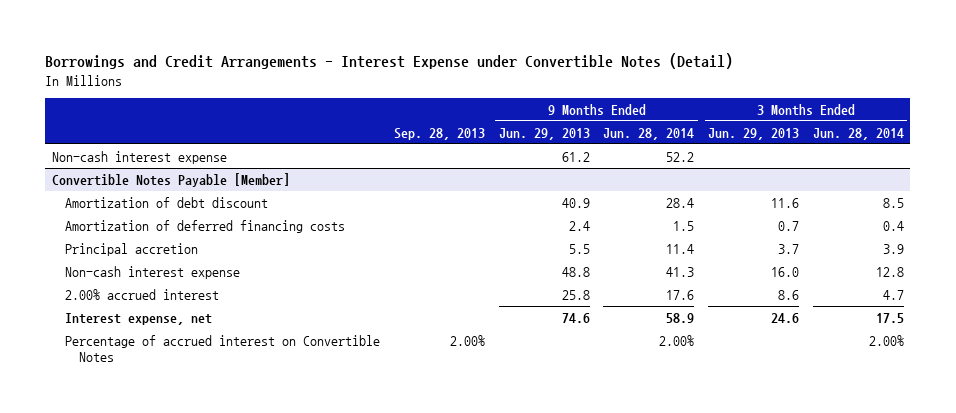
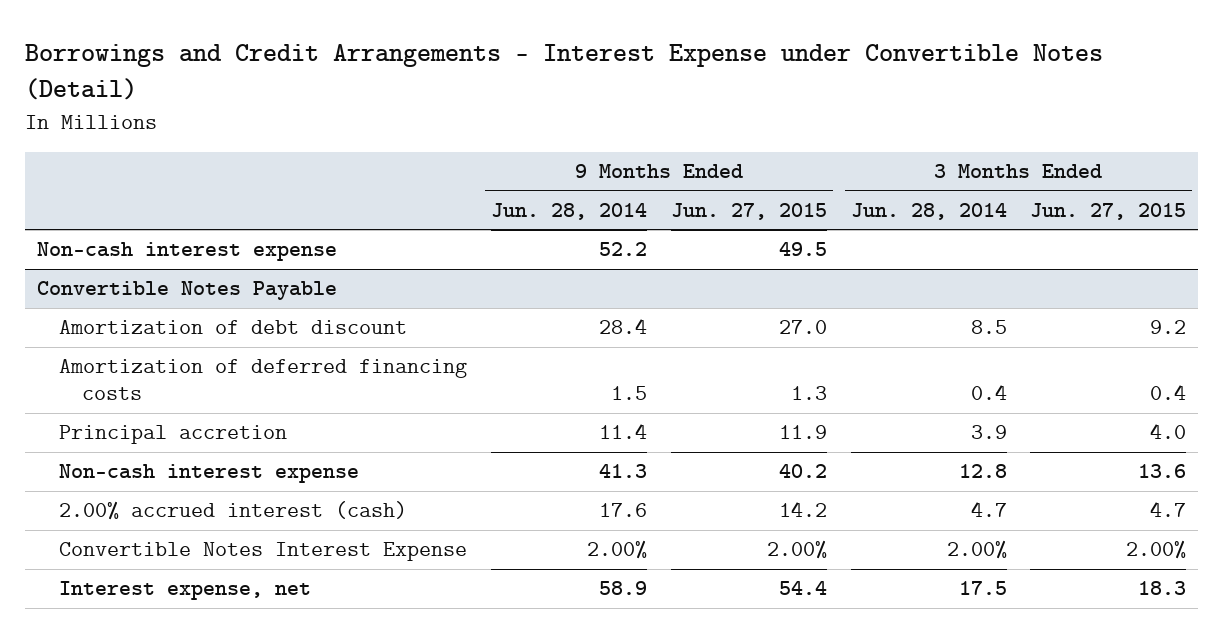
- | Sep. 28, 2013 | 9 Months Ended Jun. 29, 2013 | 9 Months Ended Jun. 28, 2014 | 3 Months Ended Jun. 29, 2013 | 3 Months Ended Jun. 28, 2014
+ | 9 Months Ended Jun. 28, 2014 | 9 Months Ended Jun. 27, 2015 | 3 Months Ended Jun. 28, 2014 | 3 Months Ended Jun. 27, 2015
- Convertible Notes Payable [Member]
+ Convertible Notes Payable
- 2.00% accrued interest | | 25.8 | 17.6 | 8.6 | 4.7
+ 2.00% accrued interest (cash) | 17.6 | 14.2 | 4.7 | 4.7
+ Convertible Notes Interest Expense | 2.00% | 2.00% | 2.00% | 2.00%
- Percentage of accrued interest on Convertible Notes | 2.00% | | 2.00% | | 2.00%

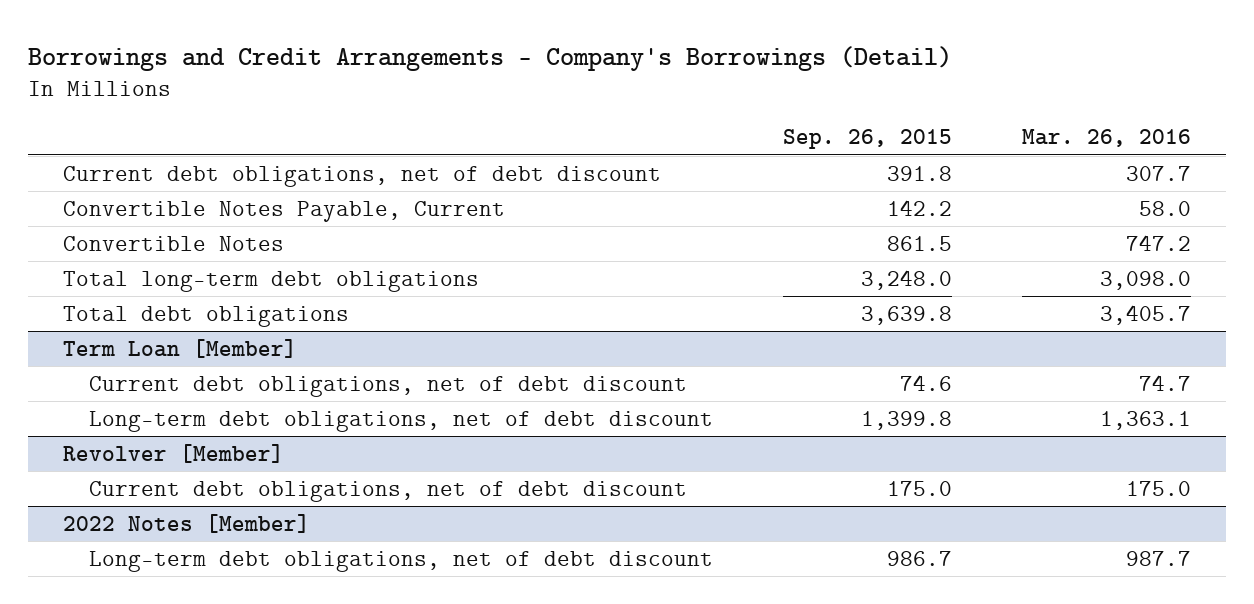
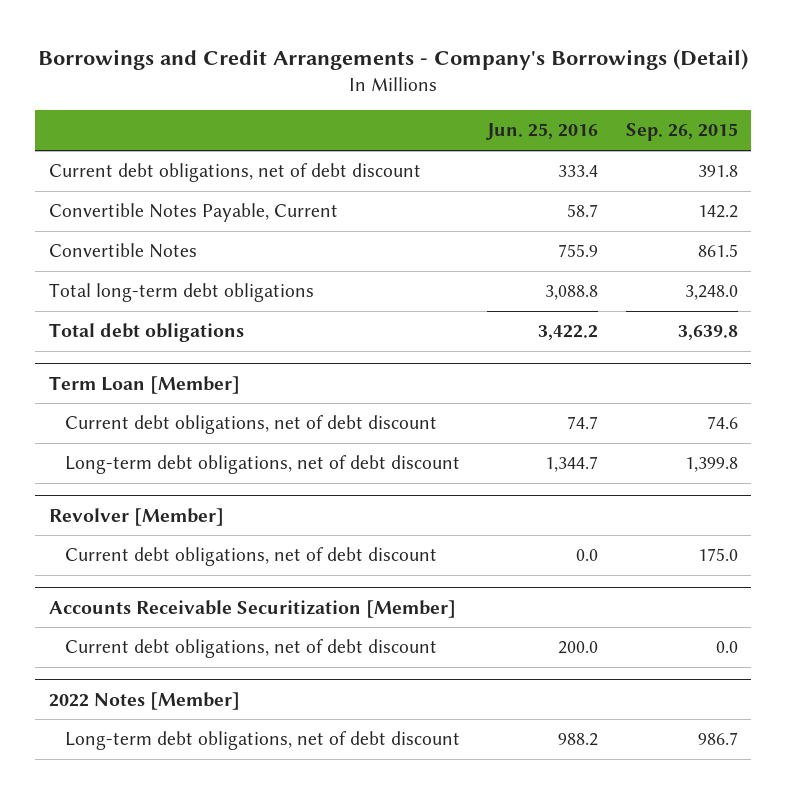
- | Sep. 26, 2015 | Mar. 26, 2016
+ | Jun. 25, 2016 | Sep. 26, 2015
+ Accounts Receivable Securitization [Member]
+ Current debt obligations, net of debt discount | 200.0 | 0.0

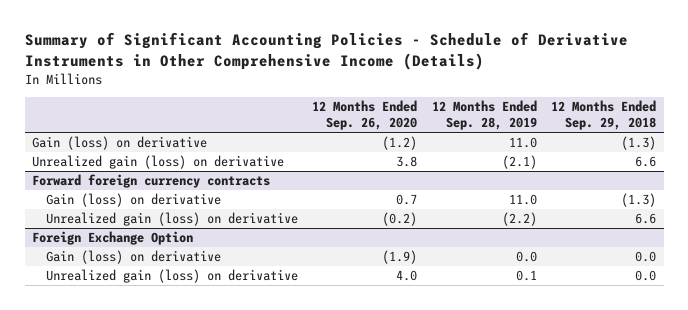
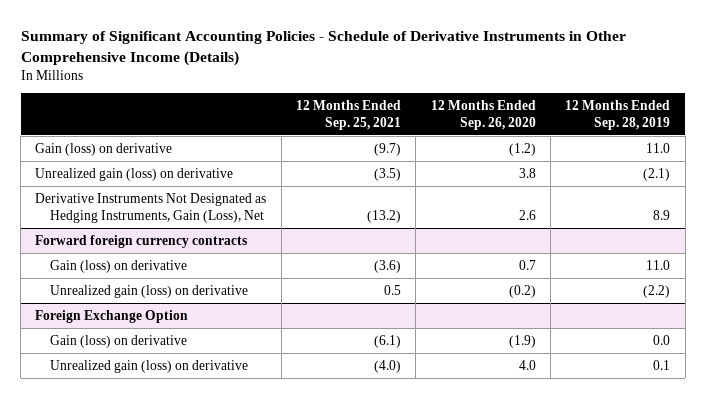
- | 12 Months Ended Sep. 26, 2020 | 12 Months Ended Sep. 28, 2019 | 12 Months Ended Sep. 29, 2018
+ | 12 Months Ended Sep. 25, 2021 | 12 Months Ended Sep. 26, 2020 | 12 Months Ended Sep. 28, 2019
+ Derivative Instruments Not Designated as Hedging Instruments, Gain (Loss), Net | (13.2) | 2.6 | 8.9

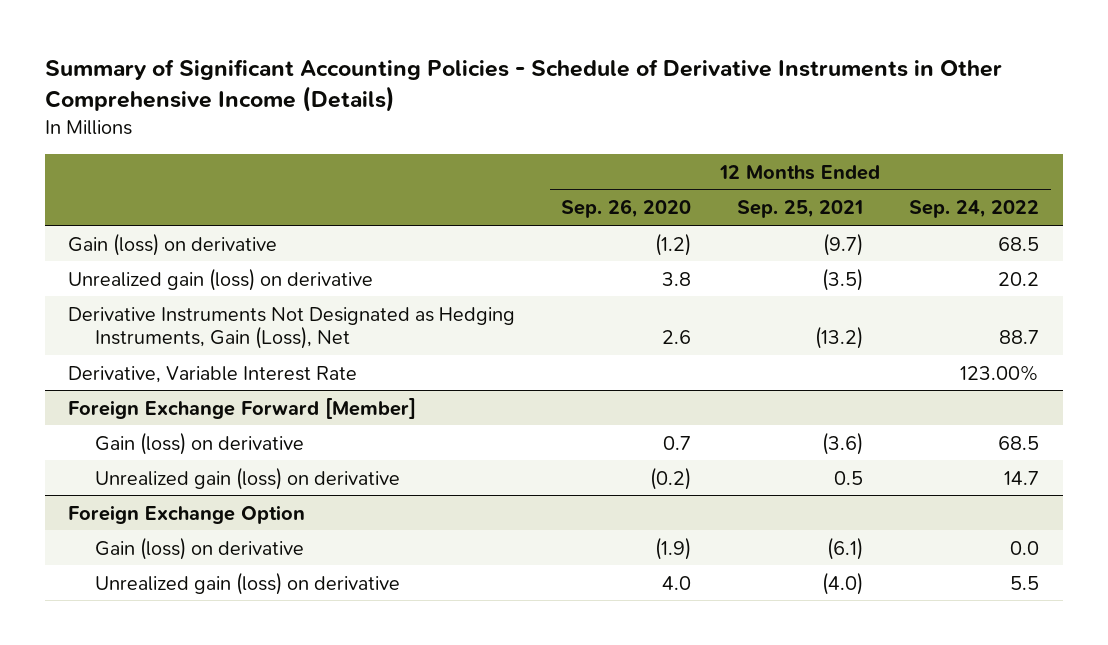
- | 12 Months Ended Sep. 25, 2021 | 12 Months Ended Sep. 26, 2020 | 12 Months Ended Sep. 28, 2019
+ | 12 Months Ended Sep. 26, 2020 | 12 Months Ended Sep. 25, 2021 | 12 Months Ended Sep. 24, 2022
- Forward foreign currency contracts
+ Derivative, Variable Interest Rate | | | 123.00%
+ Foreign Exchange Forward [Member]

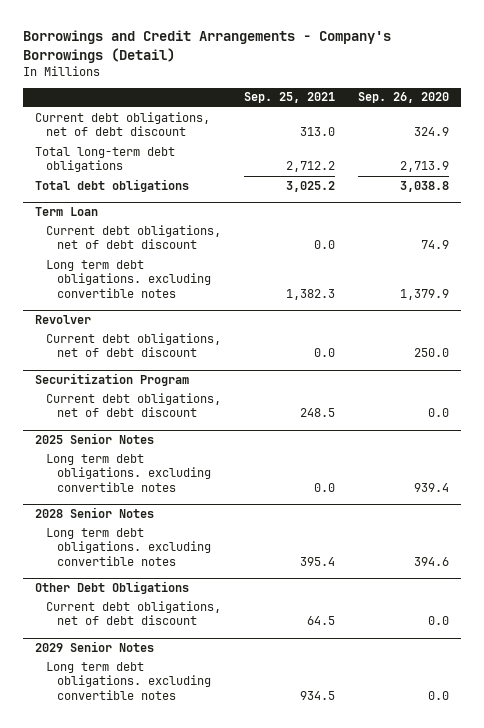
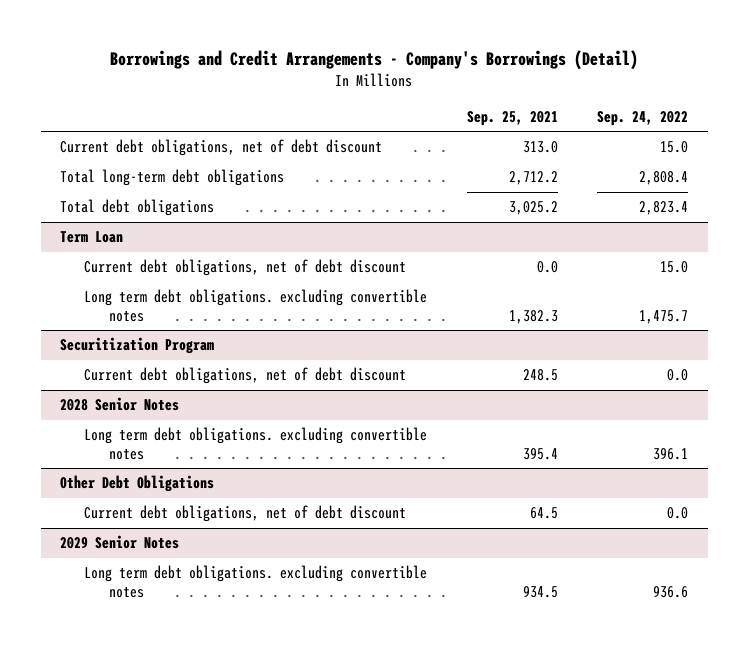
- | Sep. 25, 2021 | Sep. 26, 2020
+ | Sep. 25, 2021 | Sep. 24, 2022
- Revolver
- Current debt obligations, net of debt discount | 0.0 | 250.0
- 2025 Senior Notes
- Long term debt obligations. excluding convertible notes | 0.0 | 939.4

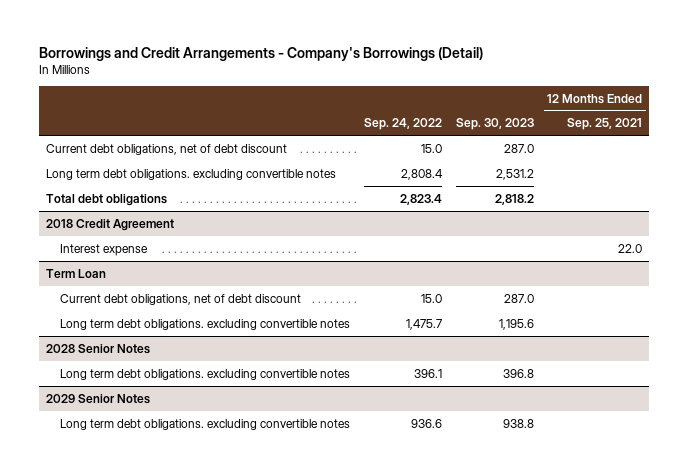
- | Sep. 25, 2021 | Sep. 24, 2022
+ | Sep. 24, 2022 | Sep. 30, 2023 | 12 Months Ended Sep. 25, 2021
- Total long-term debt obligations | 2,712.2 | 2,808.4
+ Long term debt obligations. excluding convertible notes | 2,808.4 | 2,531.2 |
+ 2018 Credit Agreement
+ Interest expense | | | 22.0
- Securitization Program
- Current debt obligations, net of debt discount | 248.5 | 0.0
- Other Debt Obligations
- Current debt obligations, net of debt discount | 64.5 | 0.0

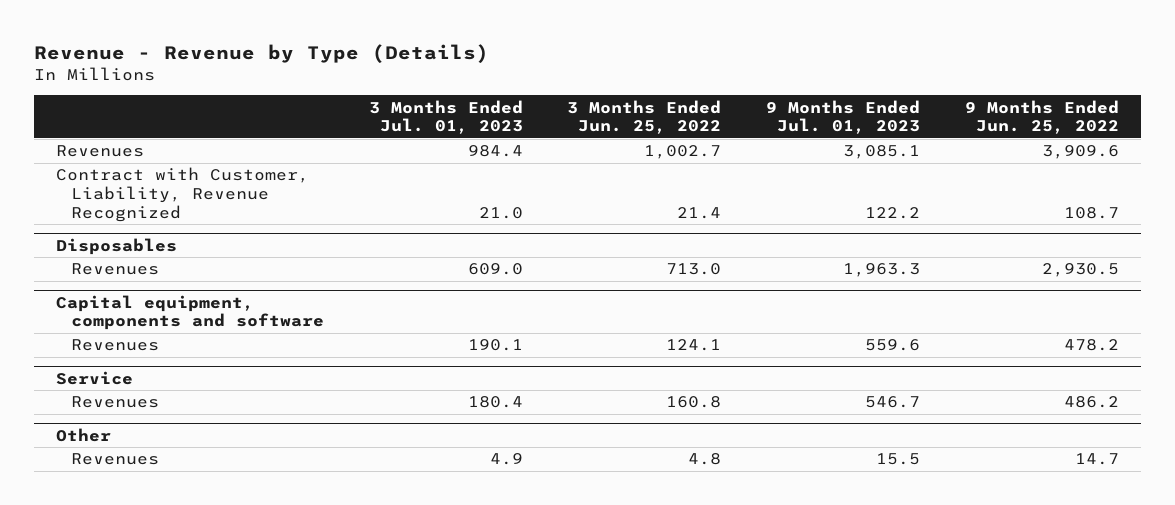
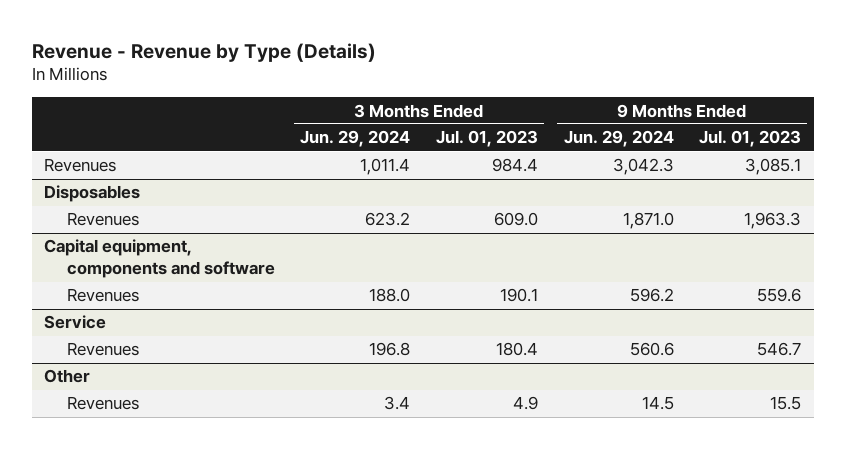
- | 3 Months Ended Jul. 01, 2023 | 3 Months Ended Jun. 25, 2022 | 9 Months Ended Jul. 01, 2023 | 9 Months Ended Jun. 25, 2022
+ | 3 Months Ended Jun. 29, 2024 | 3 Months Ended Jul. 01, 2023 | 9 Months Ended Jun. 29, 2024 | 9 Months Ended Jul. 01, 2023
- Contract with Customer, Liability, Revenue Recognized | 21.0 | 21.4 | 122.2 | 108.7

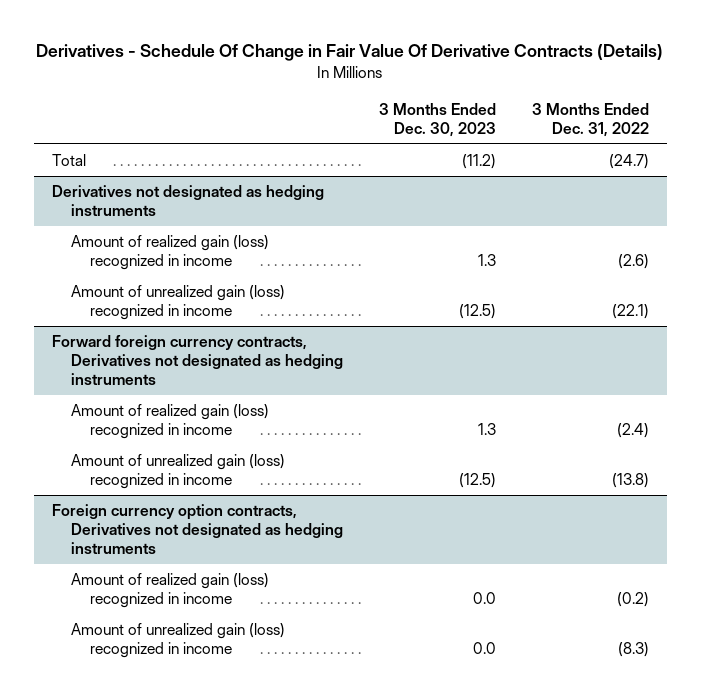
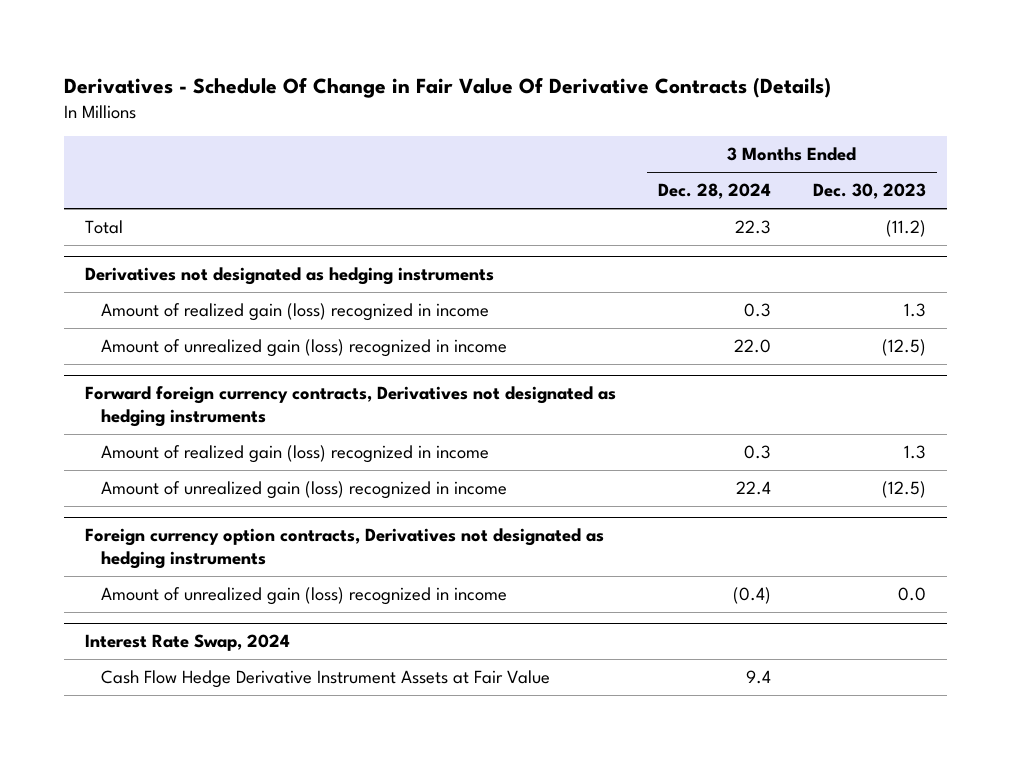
- | 3 Months Ended Dec. 30, 2023 | 3 Months Ended Dec. 31, 2022
+ | 3 Months Ended Dec. 28, 2024 | 3 Months Ended Dec. 30, 2023
@ Foreign currency option contracts, Derivatives not designated as hedging instruments
- Amount of realized gain (loss) recognized in income | 0.0 | (0.2)
+ Interest Rate Swap, 2024
+ Cash Flow Hedge Derivative Instrument Assets at Fair Value | 9.4 |

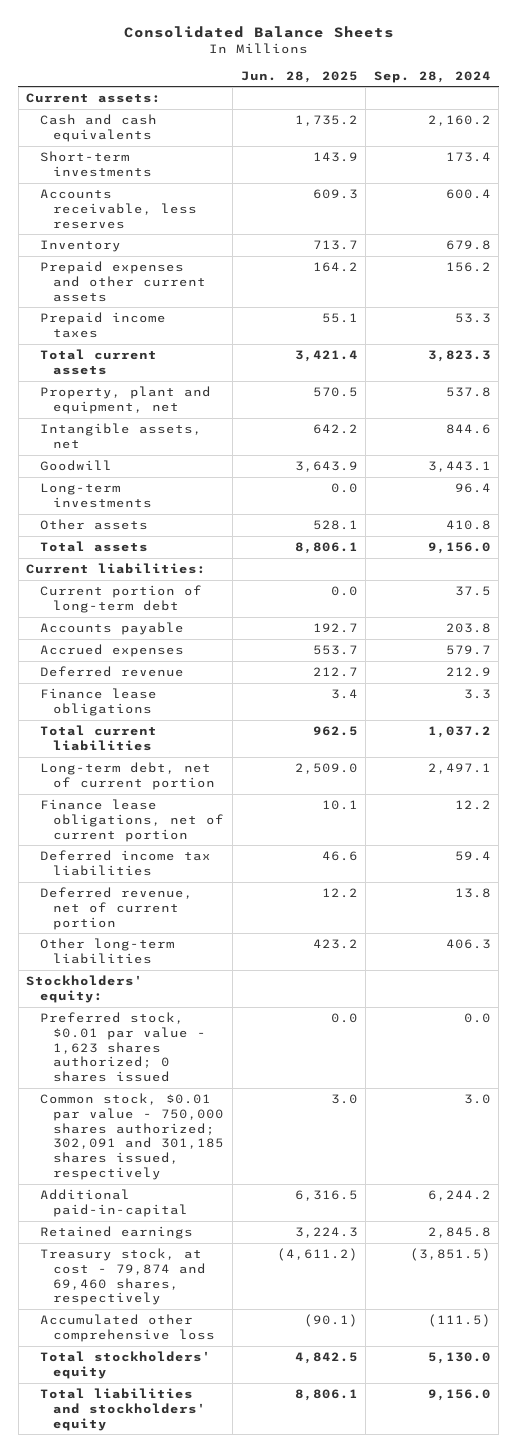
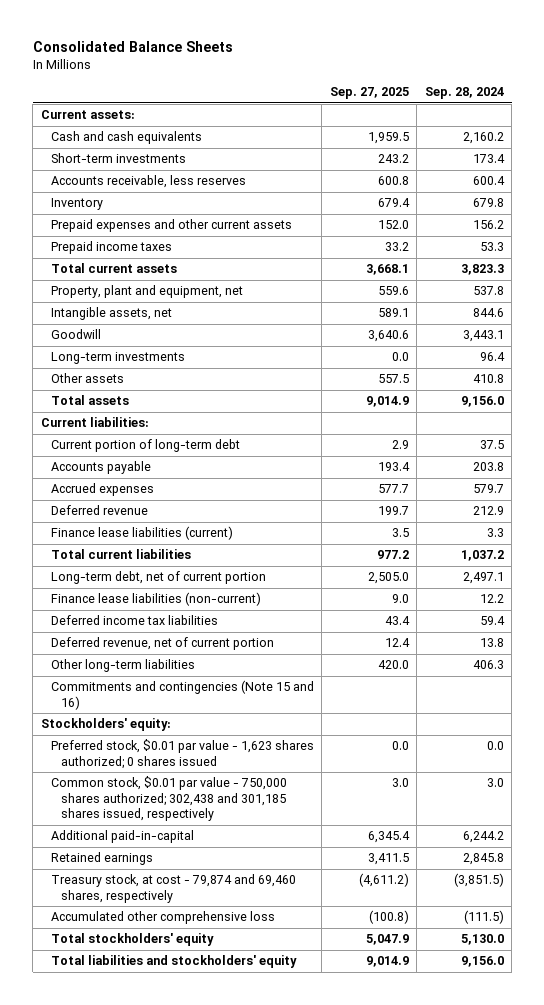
- | Jun. 28, 2025 | Sep. 28, 2024
+ | Sep. 27, 2025 | Sep. 28, 2024
- Finance lease obligations | 3.4 | 3.3
+ Finance lease liabilities (current) | 3.5 | 3.3
- Finance lease obligations, net of current portion | 10.1 | 12.2
+ Finance lease liabilities (non-current) | 9.0 | 12.2
+ Commitments and contingencies (Note 15 and 16)
- Common stock, $0.01 par value - 750,000 shares authorized; 302,091 and 301,185 shares issued, respectively | 3.0 | 3.0
+ Common stock, $0.01 par value - 750,000 shares authorized; 302,438 and 301,185 shares issued, respectively | 3.0 | 3.0

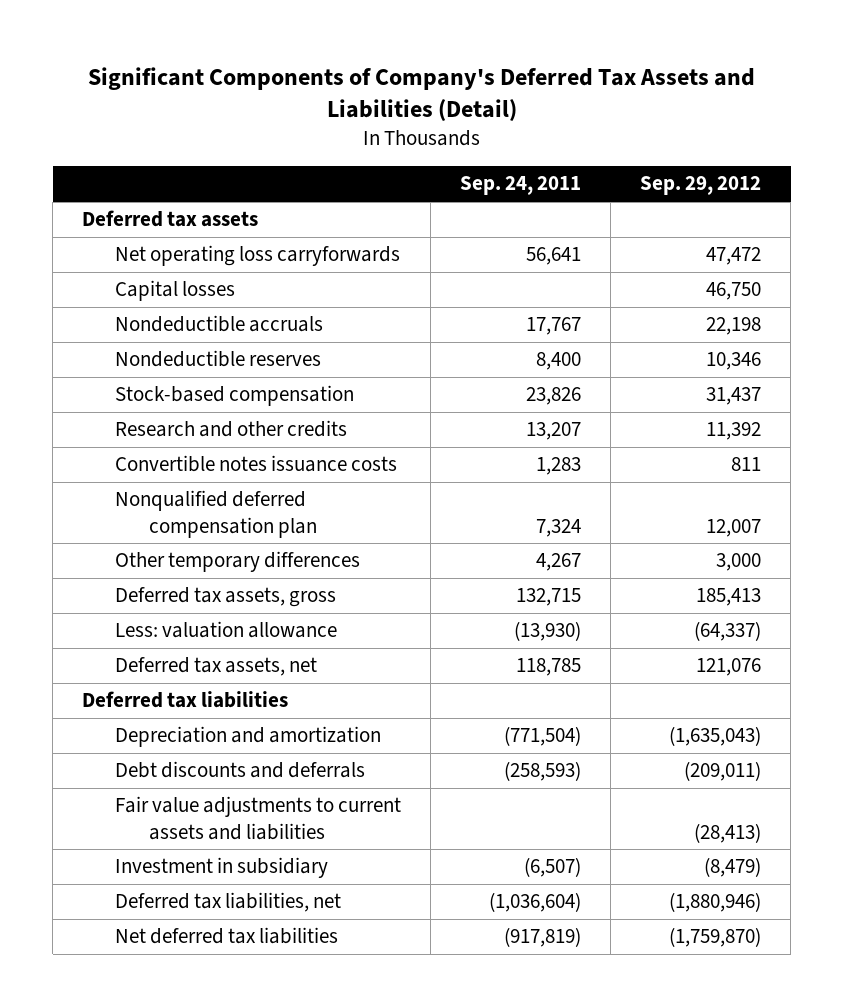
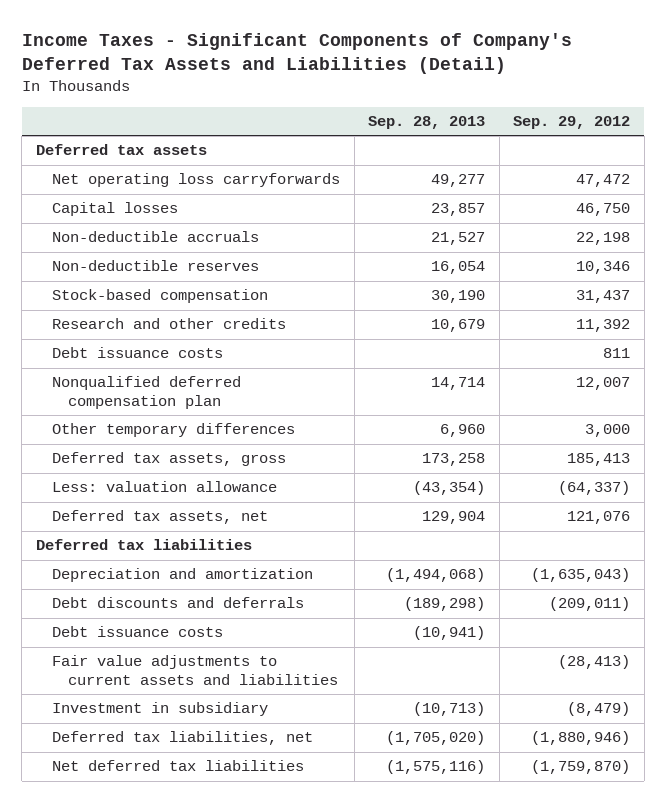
- Significant Components of Company's Deferred Tax Assets and Liabilities (Detail)
+ Income Taxes - Significant Components of Company's Deferred Tax Assets and Liabilities (Detail)
- | Sep. 24, 2011 | Sep. 29, 2012
+ | Sep. 28, 2013 | Sep. 29, 2012
- Nondeductible accruals | 17,767 | 22,198
- Nondeductible reserves | 8,400 | 10,346
+ Non-deductible accruals | 21,527 | 22,198
+ Non-deductible reserves | 16,054 | 10,346
- Convertible notes issuance costs | 1,283 | 811
+ Debt issuance costs | | 811
+ Debt issuance costs | (10,941) |

